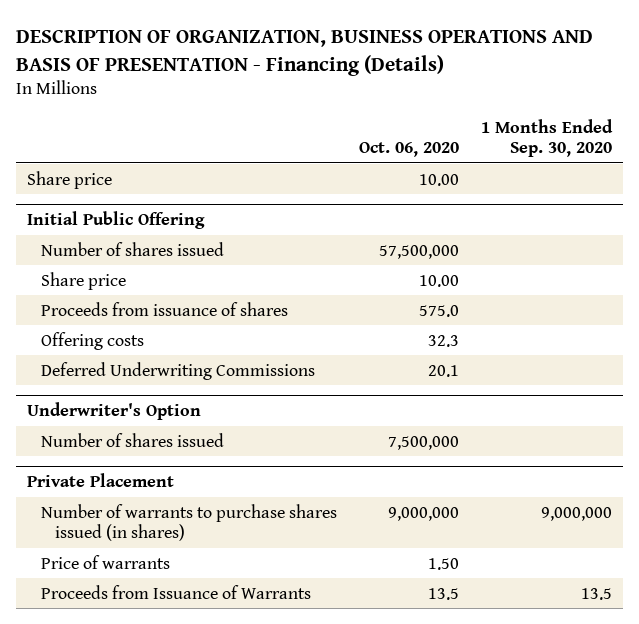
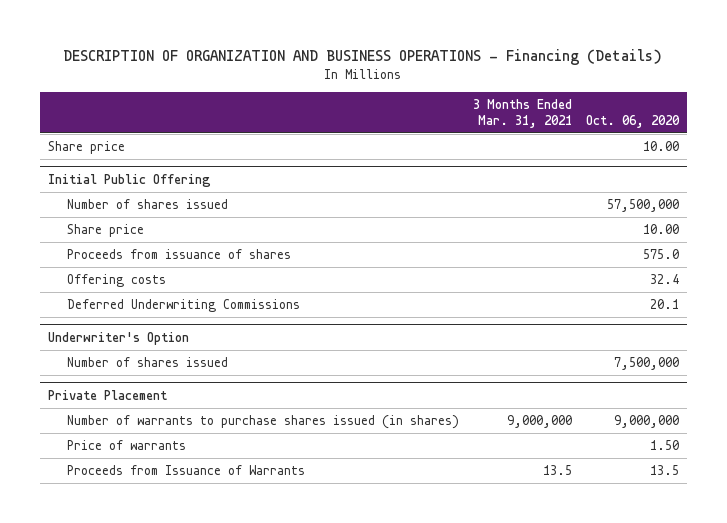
- DESCRIPTION OF ORGANIZATION, BUSINESS OPERATIONS AND BASIS OF PRESENTATION - Financing (Details)
+ DESCRIPTION OF ORGANIZATION AND BUSINESS OPERATIONS - Financing (Details)
- | Oct. 06, 2020 | 1 Months Ended Sep. 30, 2020
+ | 3 Months Ended Mar. 31, 2021 | Oct. 06, 2020
@ Initial Public Offering
- Offering costs | 32.3 |
+ Offering costs | | 32.4

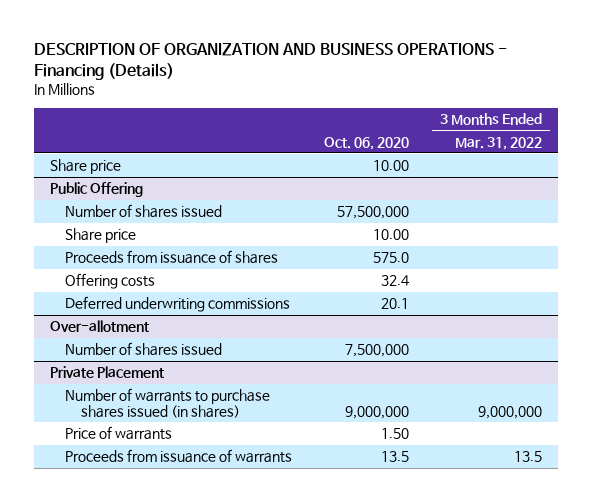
- | 3 Months Ended Mar. 31, 2021 | Oct. 06, 2020
+ | Oct. 06, 2020 | 3 Months Ended Mar. 31, 2022
- Initial Public Offering
+ Public Offering
- Deferred Underwriting Commissions | | 20.1
- Underwriter's Option
+ Deferred underwriting commissions | 20.1 |
+ Over-allotment
@ Private Placement
- Proceeds from Issuance of Warrants | 13.5 | 13.5
+ Proceeds from issuance of warrants | 13.5 | 13.5

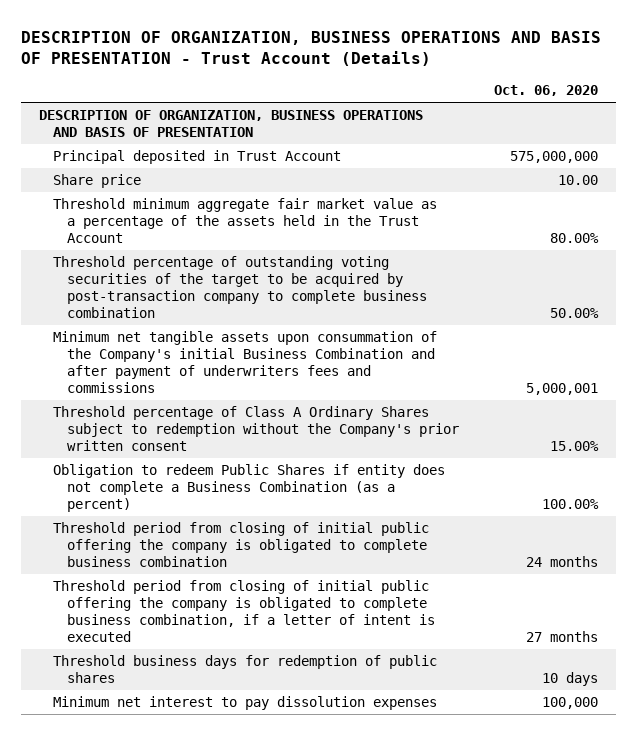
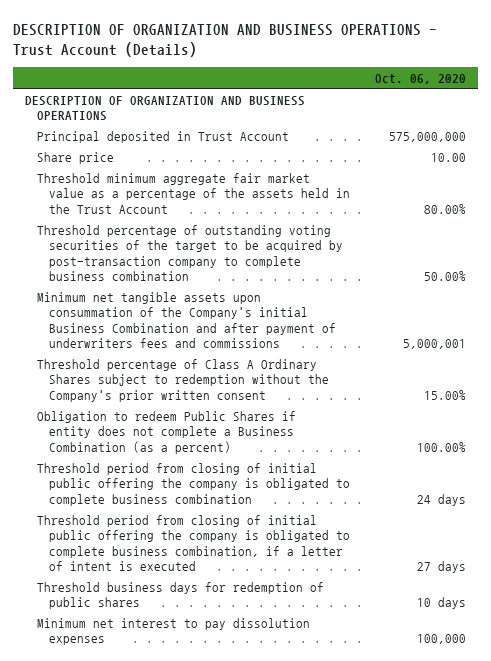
- DESCRIPTION OF ORGANIZATION, BUSINESS OPERATIONS AND BASIS OF PRESENTATION - Trust Account (Details)
+ DESCRIPTION OF ORGANIZATION AND BUSINESS OPERATIONS - Trust Account (Details)
- DESCRIPTION OF ORGANIZATION, BUSINESS OPERATIONS AND BASIS OF PRESENTATION
+ DESCRIPTION OF ORGANIZATION AND BUSINESS OPERATIONS
- Threshold period from closing of initial public offering the company is obligated to complete business combination | 24 months
- Threshold period from closing of initial public offering the company is obligated to complete business combination, if a letter of intent is executed | 27 months
+ Threshold period from closing of initial public offering the company is obligated to complete business combination | 24 days
+ Threshold period from closing of initial public offering the company is obligated to complete business combination, if a letter of intent is executed | 27 days

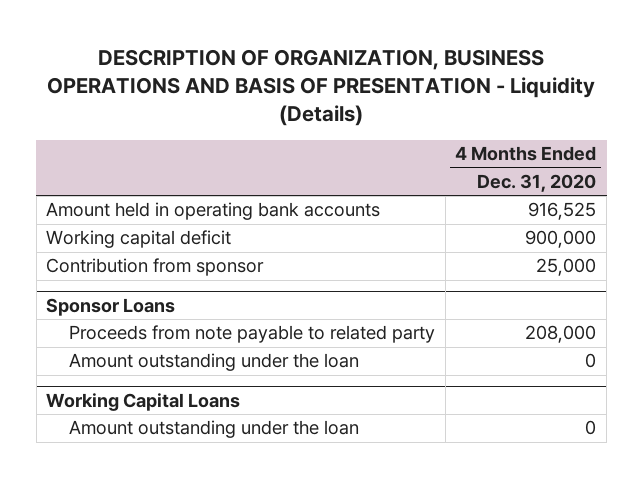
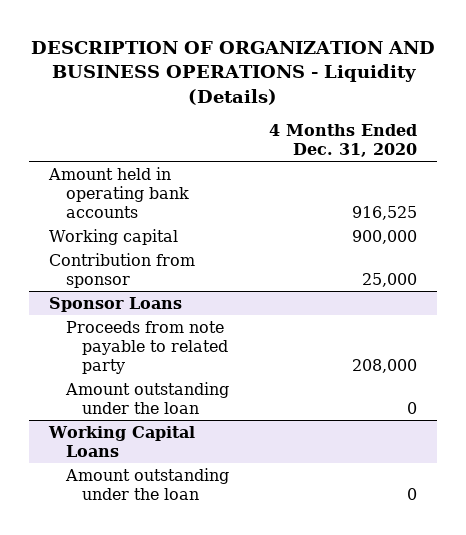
- DESCRIPTION OF ORGANIZATION, BUSINESS OPERATIONS AND BASIS OF PRESENTATION - Liquidity (Details)
+ DESCRIPTION OF ORGANIZATION AND BUSINESS OPERATIONS - Liquidity (Details)
- Working capital deficit | 900,000
+ Working capital | 900,000

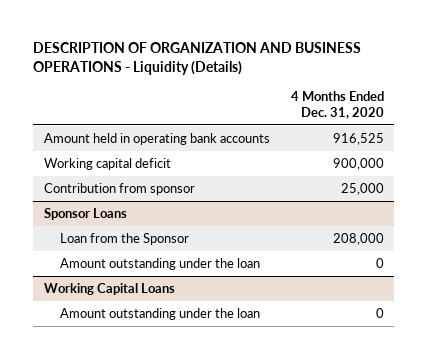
- Working capital | 900,000
+ Working capital deficit | 900,000
@ Sponsor Loans
- Proceeds from note payable to related party | 208,000
+ Loan from the Sponsor | 208,000

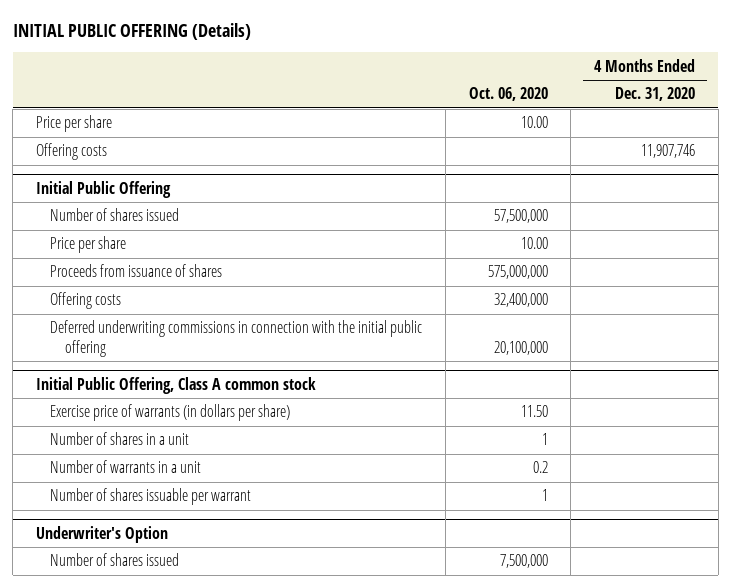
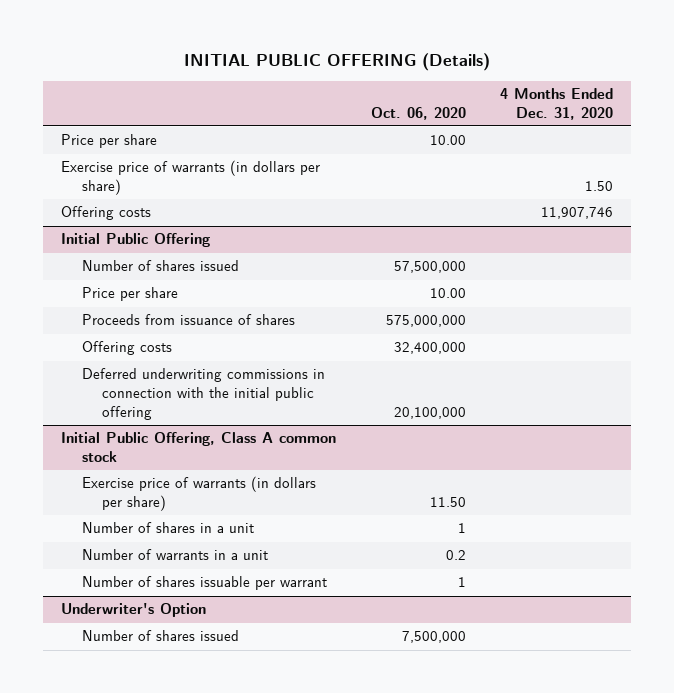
+ Exercise price of warrants (in dollars per share) | | 1.50

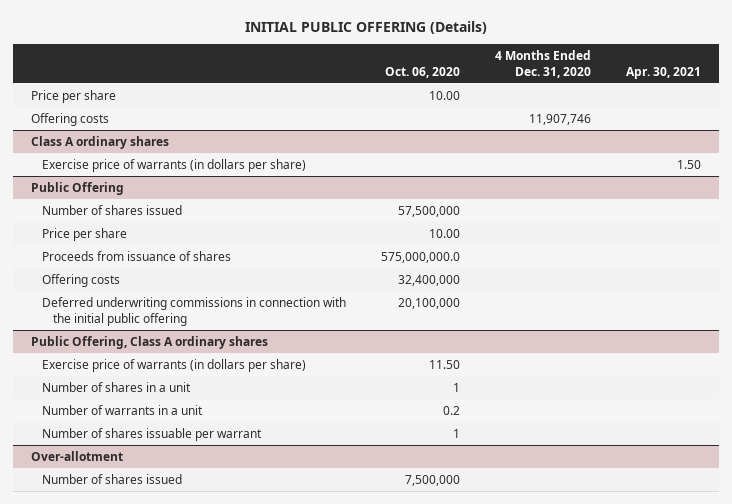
- | Oct. 06, 2020 | 4 Months Ended Dec. 31, 2020
+ | Oct. 06, 2020 | 4 Months Ended Dec. 31, 2020 | Apr. 30, 2021
- Exercise price of warrants (in dollars per share) | | 1.50
- Initial Public Offering
+ Class A ordinary shares
+ Exercise price of warrants (in dollars per share) | | | 1.50
+ Public Offering
- Proceeds from issuance of shares | 575,000,000 |
+ Proceeds from issuance of shares | 575,000,000.0 | |
- Initial Public Offering, Class A common stock
+ Public Offering, Class A ordinary shares
- Underwriter's Option
+ Over-allotment

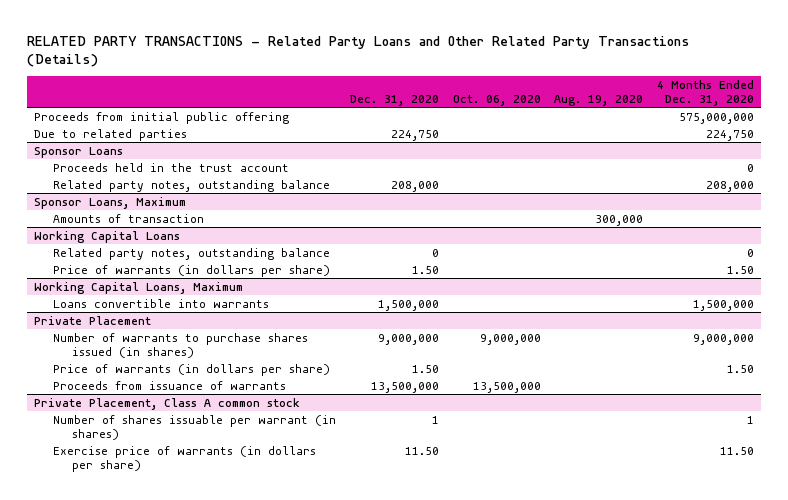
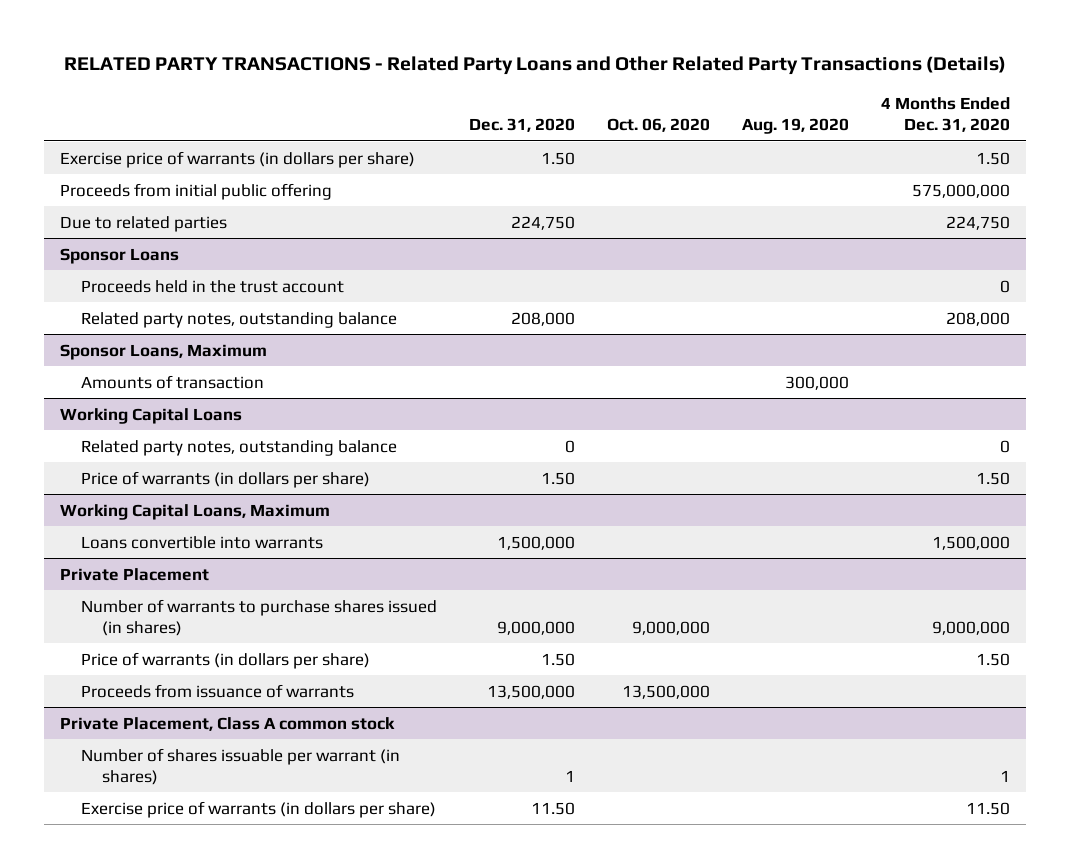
+ Exercise price of warrants (in dollars per share) | 1.50 | | | 1.50

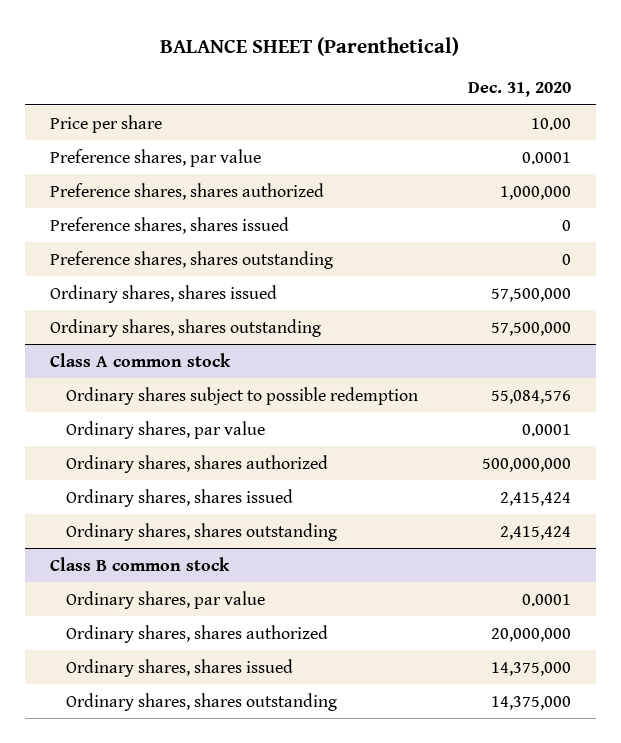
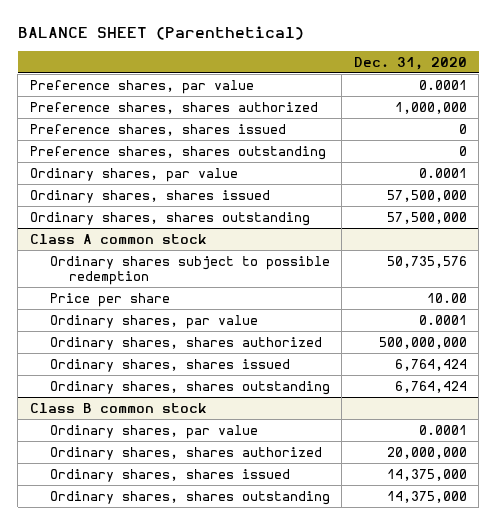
- Price per share | 10.00
+ Ordinary shares, par value | 0.0001
@ Class A common stock
- Ordinary shares subject to possible redemption | 55,084,576
+ Ordinary shares subject to possible redemption | 50,735,576
+ Price per share | 10.00
- Ordinary shares, shares issued | 2,415,424
- Ordinary shares, shares outstanding | 2,415,424
+ Ordinary shares, shares issued | 6,764,424
+ Ordinary shares, shares outstanding | 6,764,424

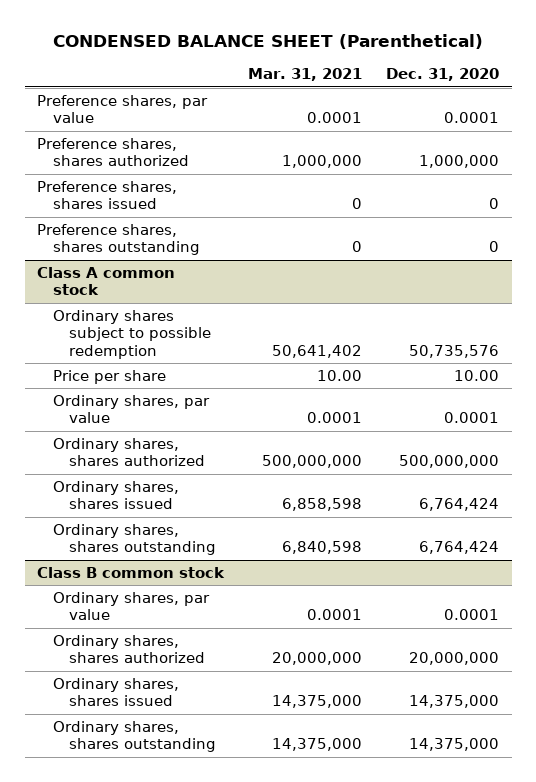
- BALANCE SHEET (Parenthetical)
+ CONDENSED BALANCE SHEET (Parenthetical)
- | Dec. 31, 2020
+ | Mar. 31, 2021 | Dec. 31, 2020
- Ordinary shares, par value | 0.0001
- Ordinary shares, shares issued | 57,500,000
- Ordinary shares, shares outstanding | 57,500,000

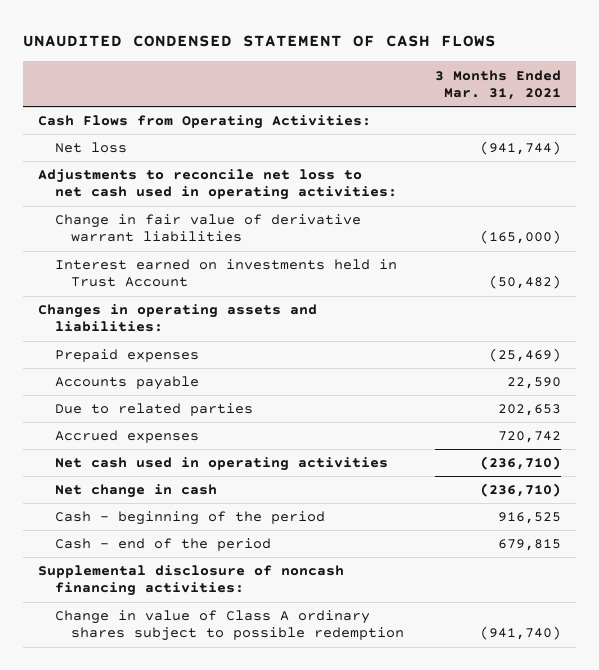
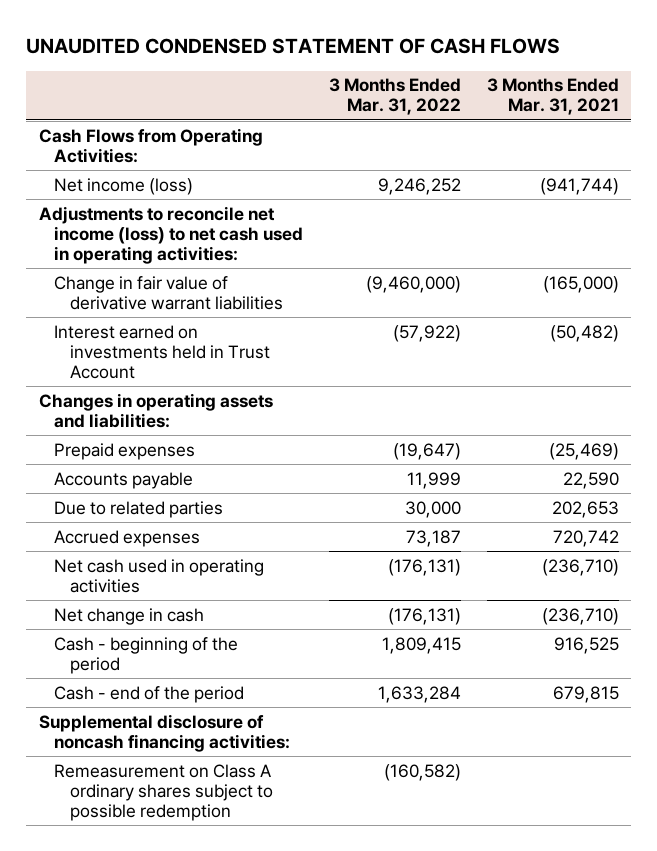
- | 3 Months Ended Mar. 31, 2021
+ | 3 Months Ended Mar. 31, 2022 | 3 Months Ended Mar. 31, 2021
- Net loss | (941,744)
- Adjustments to reconcile net loss to net cash used in operating activities:
+ Net income (loss) | 9,246,252 | (941,744)
+ Adjustments to reconcile net income (loss) to net cash used in operating activities:
- Change in value of Class A ordinary shares subject to possible redemption | (941,740)
+ Remeasurement on Class A ordinary shares subject to possible redemption | (160,582) |

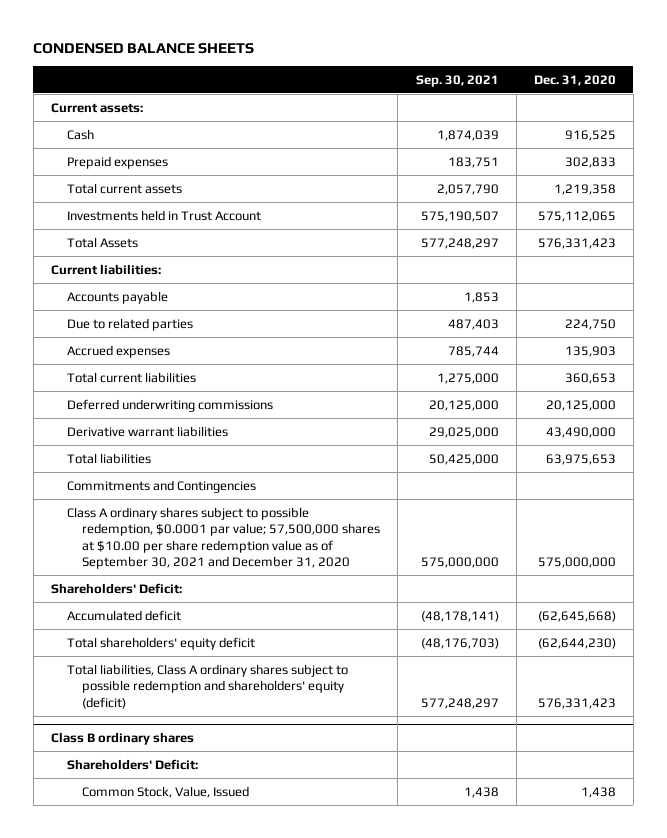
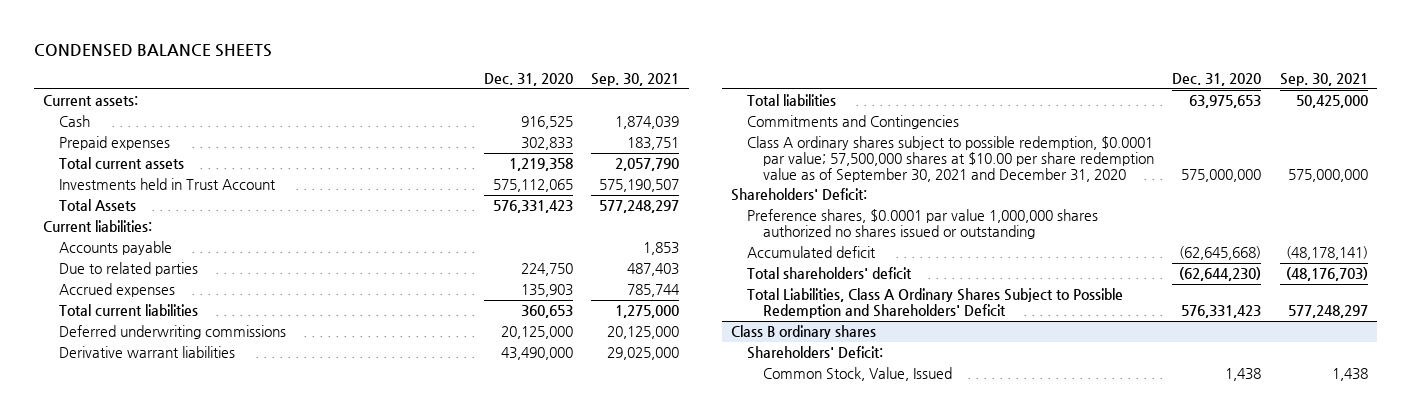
- | Sep. 30, 2021 | Dec. 31, 2020
+ | Dec. 31, 2020 | Sep. 30, 2021
+ Preference shares, $0.0001 par value 1,000,000 shares authorized no shares issued or outstanding
- Total shareholders' equity deficit | (48,176,703) | (62,644,230)
- Total liabilities, Class A ordinary shares subject to possible redemption and shareholders' equity (deficit) | 577,248,297 | 576,331,423
+ Total shareholders' deficit | (62,644,230) | (48,176,703)
+ Total Liabilities, Class A Ordinary Shares Subject to Possible Redemption and Shareholders' Deficit | 576,331,423 | 577,248,297

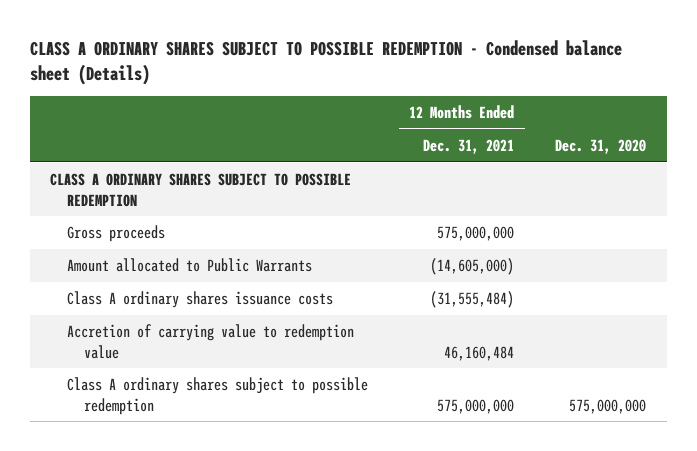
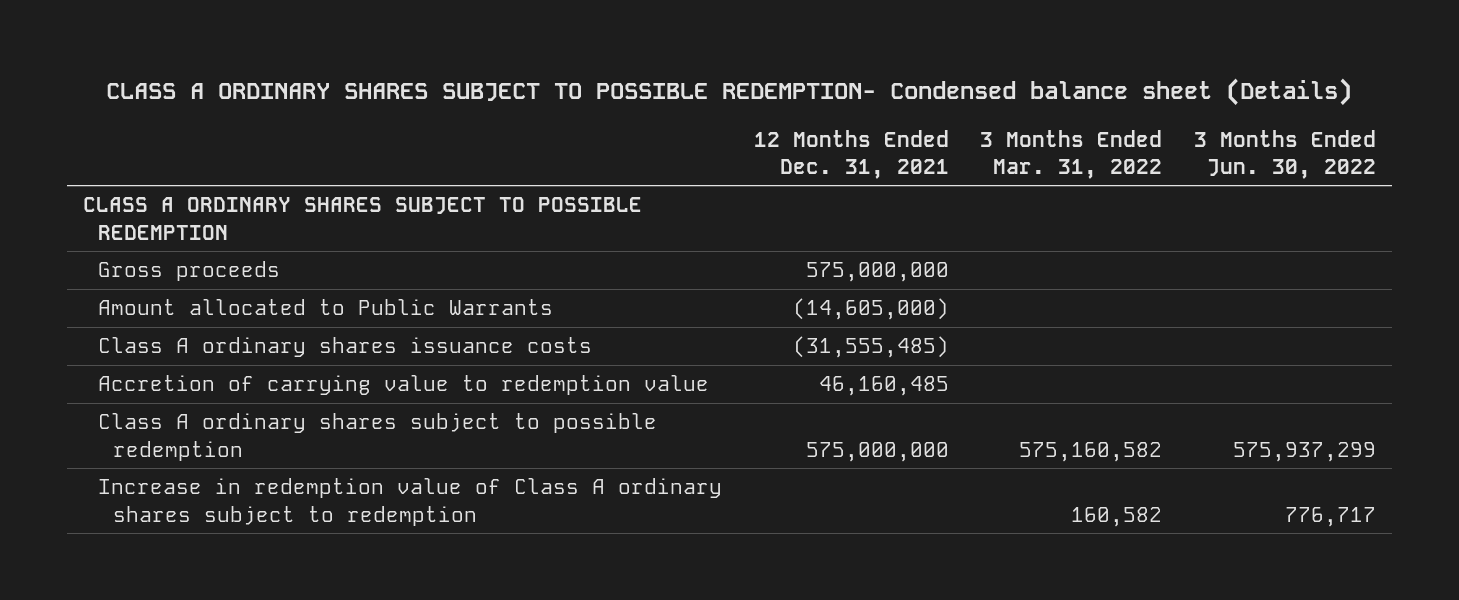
- CLASS A ORDINARY SHARES SUBJECT TO POSSIBLE REDEMPTION - Condensed balance sheet (Details)
+ CLASS A ORDINARY SHARES SUBJECT TO POSSIBLE REDEMPTION- Condensed balance sheet (Details)
- | 12 Months Ended Dec. 31, 2021 | Dec. 31, 2020
+ | 12 Months Ended Dec. 31, 2021 | 3 Months Ended Mar. 31, 2022 | 3 Months Ended Jun. 30, 2022
- Class A ordinary shares issuance costs | (31,555,484) |
- Accretion of carrying value to redemption value | 46,160,484 |
+ Class A ordinary shares issuance costs | (31,555,485) | |
+ Accretion of carrying value to redemption value | 46,160,485 | |
+ Increase in redemption value of Class A ordinary shares subject to redemption | | 160,582 | 776,717

